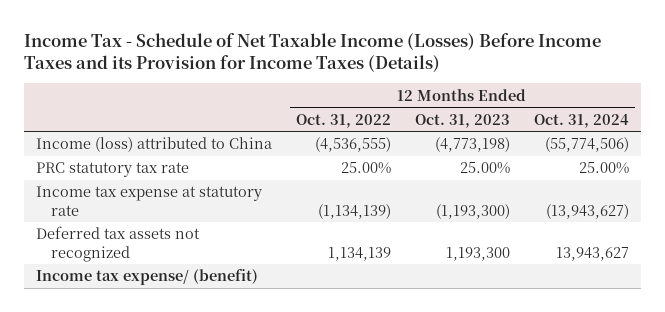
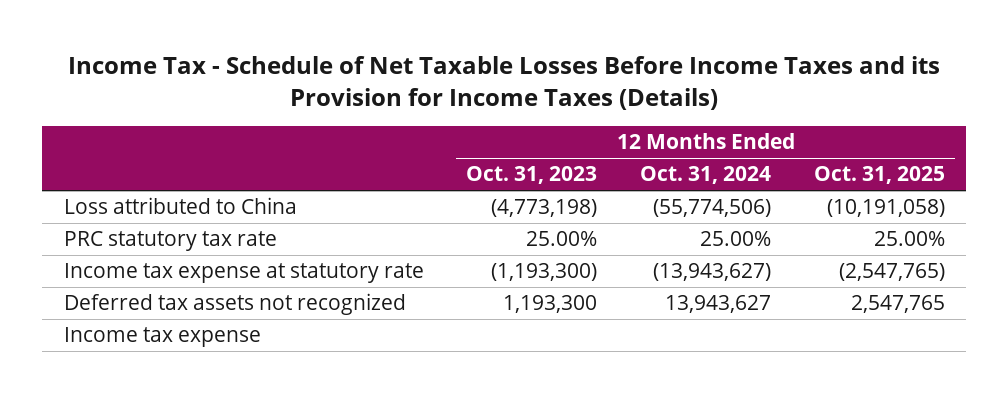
- Income Tax - Schedule of Net Taxable Income (Losses) Before Income Taxes and its Provision for Income Taxes (Details)
+ Income Tax - Schedule of Net Taxable Losses Before Income Taxes and its Provision for Income Taxes (Details)
- | 12 Months Ended Oct. 31, 2022 | 12 Months Ended Oct. 31, 2023 | 12 Months Ended Oct. 31, 2024
+ | 12 Months Ended Oct. 31, 2023 | 12 Months Ended Oct. 31, 2024 | 12 Months Ended Oct. 31, 2025
- Income (loss) attributed to China | (4,536,555) | (4,773,198) | (55,774,506)
+ Loss attributed to China | (4,773,198) | (55,774,506) | (10,191,058)
- Income tax expense/ (benefit)
+ Income tax expense

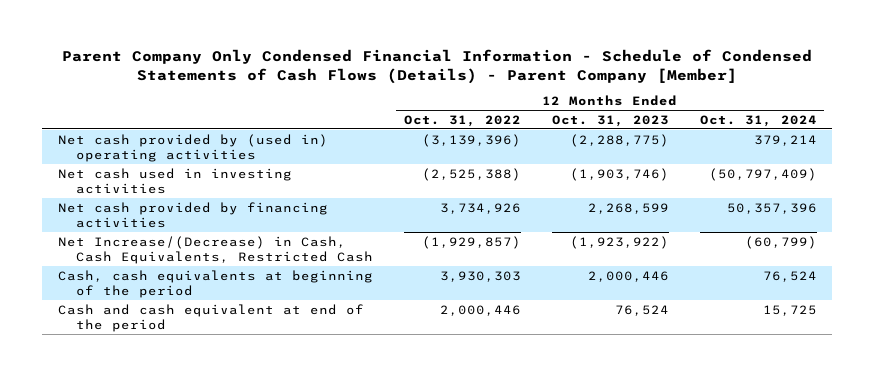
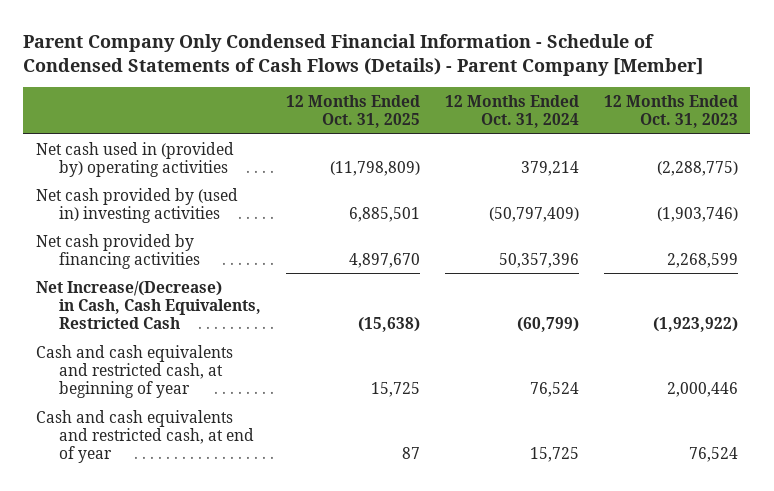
- | 12 Months Ended Oct. 31, 2022 | 12 Months Ended Oct. 31, 2023 | 12 Months Ended Oct. 31, 2024
+ | 12 Months Ended Oct. 31, 2025 | 12 Months Ended Oct. 31, 2024 | 12 Months Ended Oct. 31, 2023
- Net cash provided by (used in) operating activities | (3,139,396) | (2,288,775) | 379,214
- Net cash used in investing activities | (2,525,388) | (1,903,746) | (50,797,409)
+ Net cash used in (provided by) operating activities | (11,798,809) | 379,214 | (2,288,775)
+ Net cash provided by (used in) investing activities | 6,885,501 | (50,797,409) | (1,903,746)
- Cash, cash equivalents at beginning of the period | 3,930,303 | 2,000,446 | 76,524
- Cash and cash equivalent at end of the period | 2,000,446 | 76,524 | 15,725
+ Cash and cash equivalents and restricted cash, at beginning of year | 15,725 | 76,524 | 2,000,446
+ Cash and cash equivalents and restricted cash, at end of year | 87 | 15,725 | 76,524

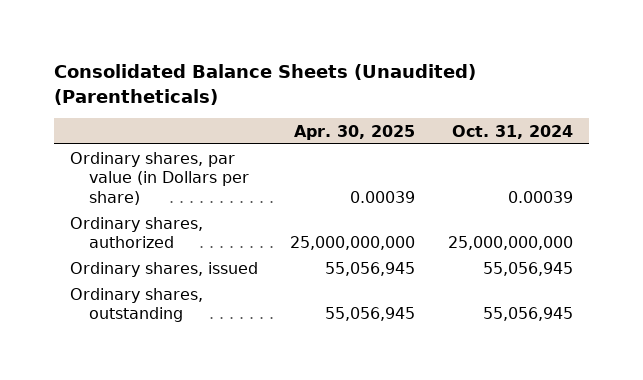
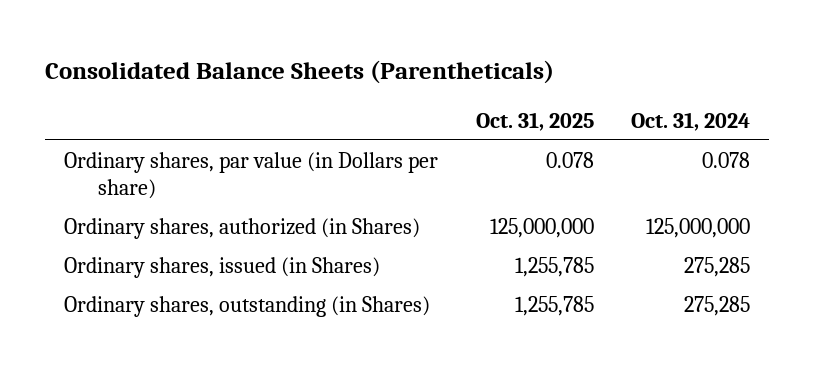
- Consolidated Balance Sheets (Unaudited) (Parentheticals)
+ Consolidated Balance Sheets (Parentheticals)
- | Apr. 30, 2025 | Oct. 31, 2024
+ | Oct. 31, 2025 | Oct. 31, 2024
- Ordinary shares, par value (in Dollars per share) | 0.00039 | 0.00039
- Ordinary shares, authorized | 25,000,000,000 | 25,000,000,000
- Ordinary shares, issued | 55,056,945 | 55,056,945
- Ordinary shares, outstanding | 55,056,945 | 55,056,945
+ Ordinary shares, par value (in Dollars per share) | 0.078 | 0.078
+ Ordinary shares, authorized (in Shares) | 125,000,000 | 125,000,000
+ Ordinary shares, issued (in Shares) | 1,255,785 | 275,285
+ Ordinary shares, outstanding (in Shares) | 1,255,785 | 275,285

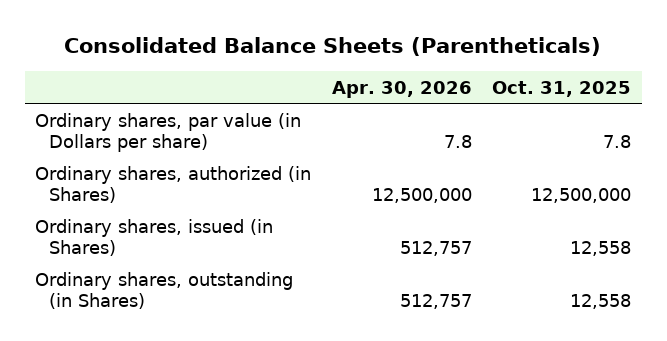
- | Oct. 31, 2025 | Oct. 31, 2024
+ | Apr. 30, 2026 | Oct. 31, 2025
- Ordinary shares, par value (in Dollars per share) | 0.078 | 0.078
- Ordinary shares, authorized (in Shares) | 125,000,000 | 125,000,000
- Ordinary shares, issued (in Shares) | 1,255,785 | 275,285
- Ordinary shares, outstanding (in Shares) | 1,255,785 | 275,285
+ Ordinary shares, par value (in Dollars per share) | 7.8 | 7.8
+ Ordinary shares, authorized (in Shares) | 12,500,000 | 12,500,000
+ Ordinary shares, issued (in Shares) | 512,757 | 12,558
+ Ordinary shares, outstanding (in Shares) | 512,757 | 12,558

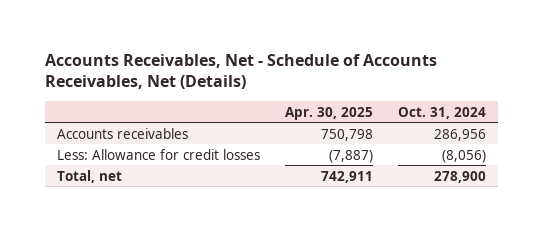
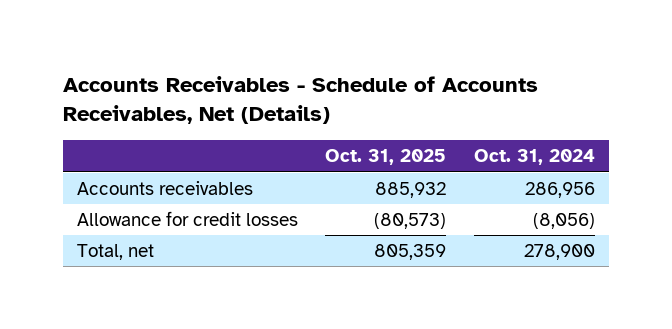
- Accounts Receivables, Net - Schedule of Accounts Receivables, Net (Details)
+ Accounts Receivables - Schedule of Accounts Receivables, Net (Details)
- | Apr. 30, 2025 | Oct. 31, 2024
+ | Oct. 31, 2025 | Oct. 31, 2024
- Less: Allowance for credit losses | (7,887) | (8,056)
+ Allowance for credit losses | (80,573) | (8,056)

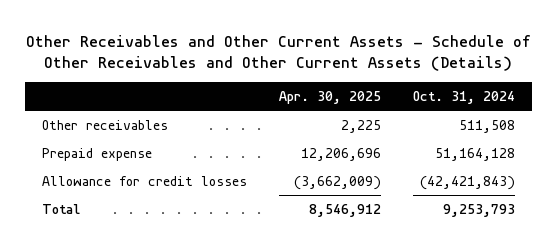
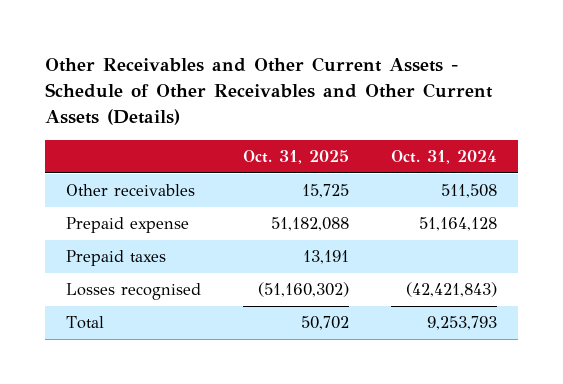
- | Apr. 30, 2025 | Oct. 31, 2024
+ | Oct. 31, 2025 | Oct. 31, 2024
- Allowance for credit losses | (3,662,009) | (42,421,843)
+ Prepaid taxes | 13,191 |
+ Losses recognised | (51,160,302) | (42,421,843)

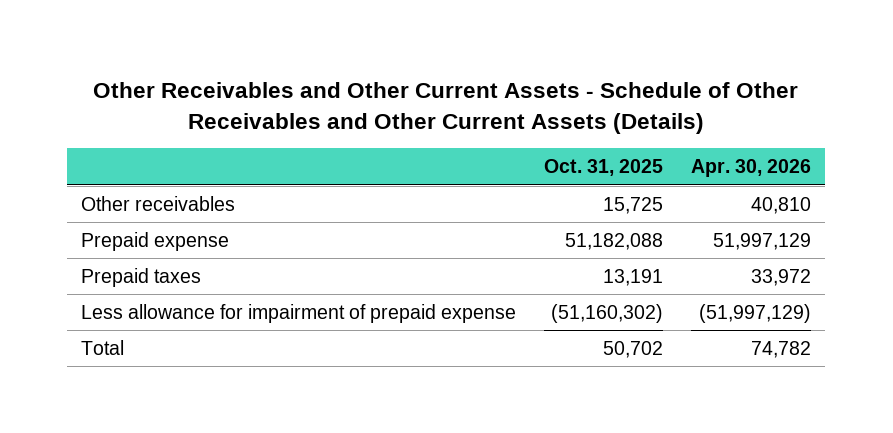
- | Oct. 31, 2025 | Oct. 31, 2024
+ | Oct. 31, 2025 | Apr. 30, 2026
- Losses recognised | (51,160,302) | (42,421,843)
+ Less allowance for impairment of prepaid expense | (51,160,302) | (51,997,129)

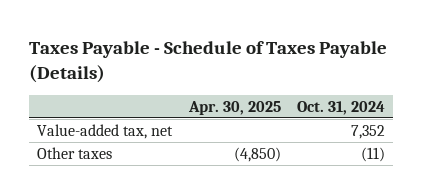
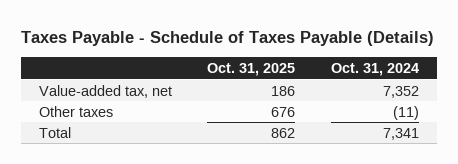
- | Apr. 30, 2025 | Oct. 31, 2024
+ | Oct. 31, 2025 | Oct. 31, 2024
+ Total | 862 | 7,341

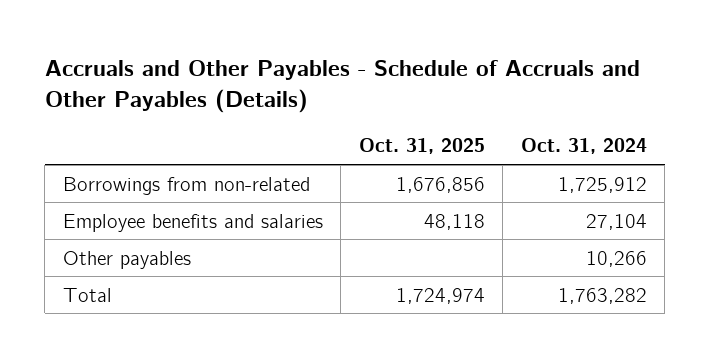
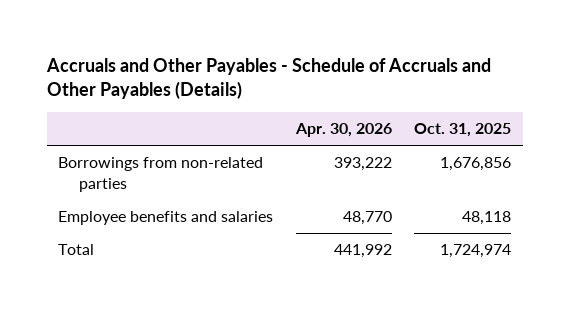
- | Oct. 31, 2025 | Oct. 31, 2024
+ | Apr. 30, 2026 | Oct. 31, 2025
- Borrowings from non-related | 1,676,856 | 1,725,912
+ Borrowings from non-related parties | 393,222 | 1,676,856
- Other payables | | 10,266

